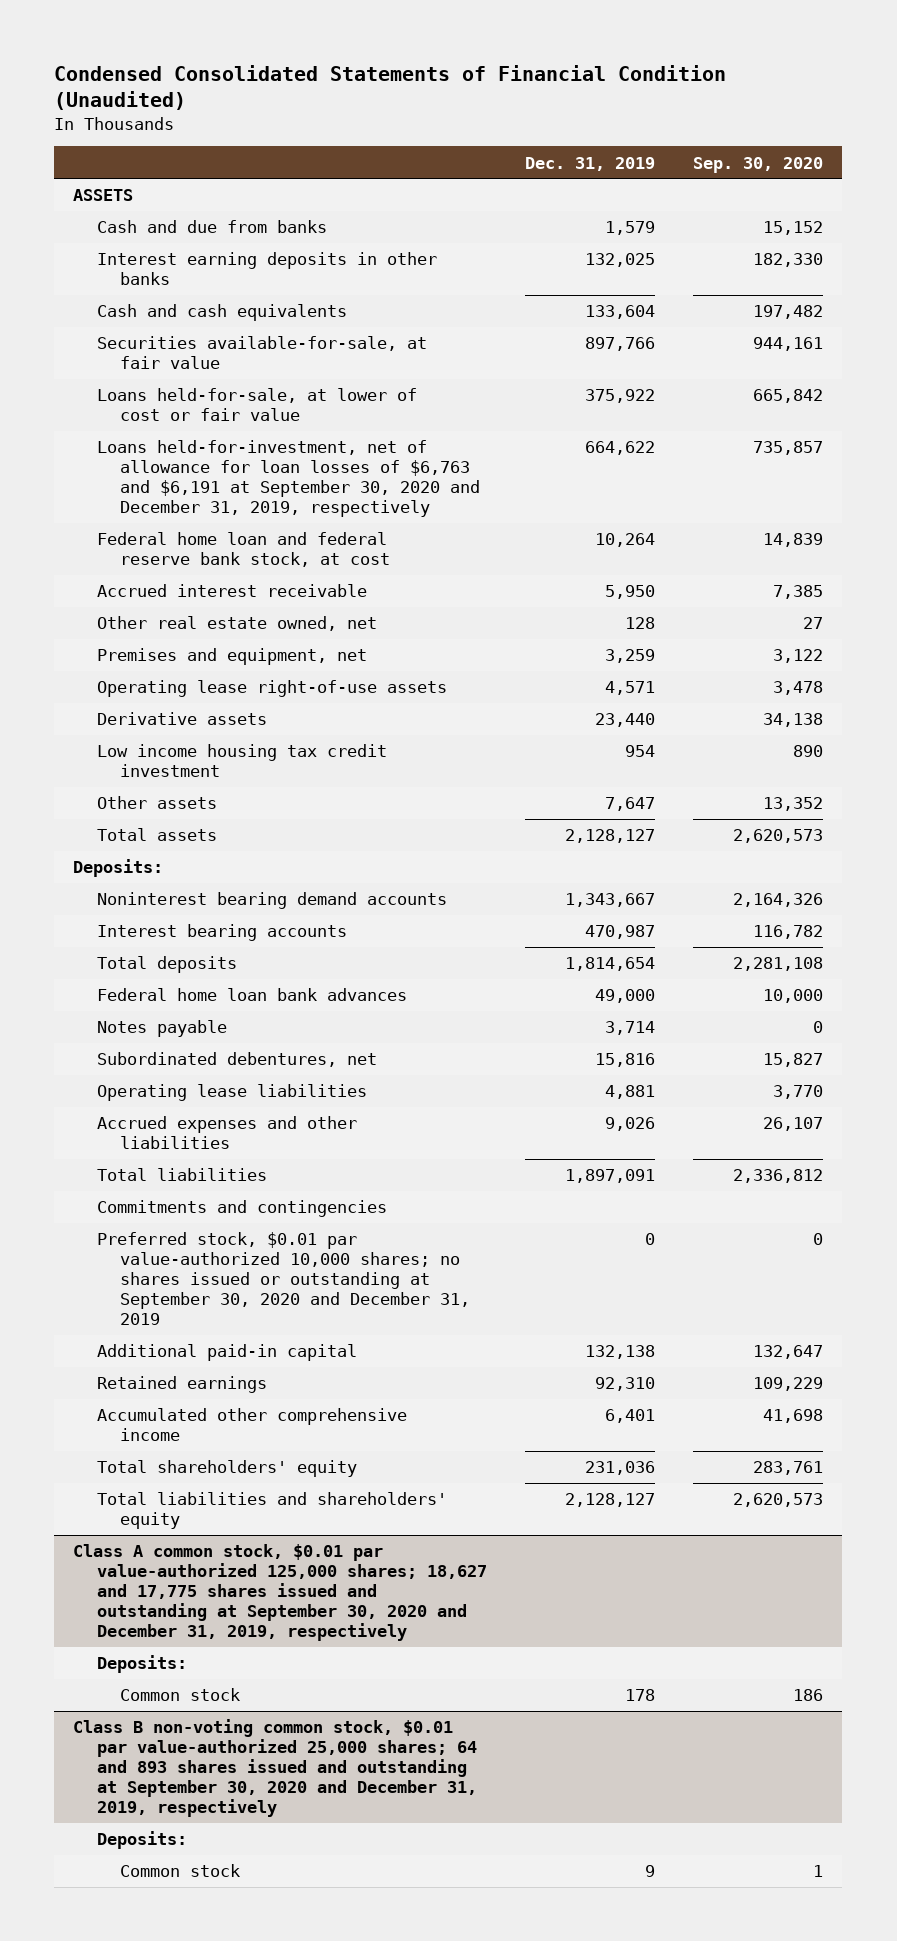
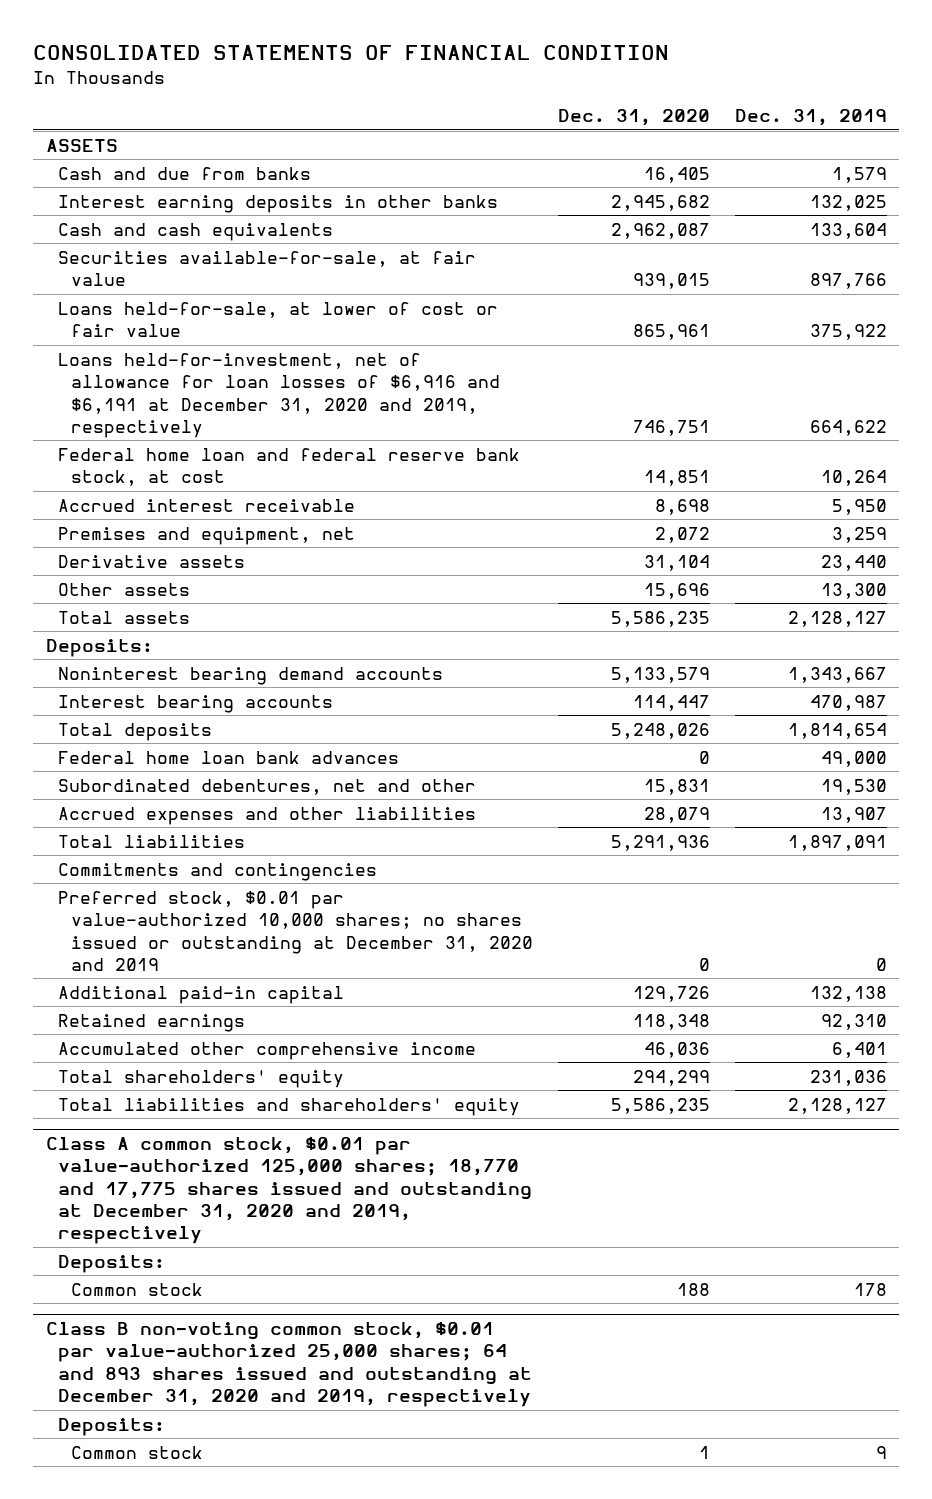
- Condensed Consolidated Statements of Financial Condition (Unaudited)
+ CONSOLIDATED STATEMENTS OF FINANCIAL CONDITION
- | Dec. 31, 2019 | Sep. 30, 2020
+ | Dec. 31, 2020 | Dec. 31, 2019
- Loans held-for-investment, net of allowance for loan losses of $6,763 and $6,191 at September 30, 2020 and December 31, 2019, respectively | 664,622 | 735,857
+ Loans held-for-investment, net of allowance for loan losses of $6,916 and $6,191 at December 31, 2020 and 2019, respectively | 746,751 | 664,622
- Other real estate owned, net | 128 | 27
- Operating lease right-of-use assets | 4,571 | 3,478
- Low income housing tax credit investment | 954 | 890
- Other assets | 7,647 | 13,352
+ Other assets | 15,696 | 13,300
- Notes payable | 3,714 | 0
- Subordinated debentures, net | 15,816 | 15,827
- Operating lease liabilities | 4,881 | 3,770
- Accrued expenses and other liabilities | 9,026 | 26,107
+ Subordinated debentures, net and other | 15,831 | 19,530
+ Accrued expenses and other liabilities | 28,079 | 13,907
- Preferred stock, $0.01 par value-authorized 10,000 shares; no shares issued or outstanding at September 30, 2020 and December 31, 2019 | 0 | 0
+ Preferred stock, $0.01 par value-authorized 10,000 shares; no shares issued or outstanding at December 31, 2020 and 2019 | 0 | 0
- Class A common stock, $0.01 par value-authorized 125,000 shares; 18,627 and 17,775 shares issued and outstanding at September 30, 2020 and December 31, 2019, respectively
+ Class A common stock, $0.01 par value-authorized 125,000 shares; 18,770 and 17,775 shares issued and outstanding at December 31, 2020 and 2019, respectively
- Class B non-voting common stock, $0.01 par value-authorized 25,000 shares; 64 and 893 shares issued and outstanding at September 30, 2020 and December 31, 2019, respectively
+ Class B non-voting common stock, $0.01 par value-authorized 25,000 shares; 64 and 893 shares issued and outstanding at December 31, 2020 and 2019, respectively

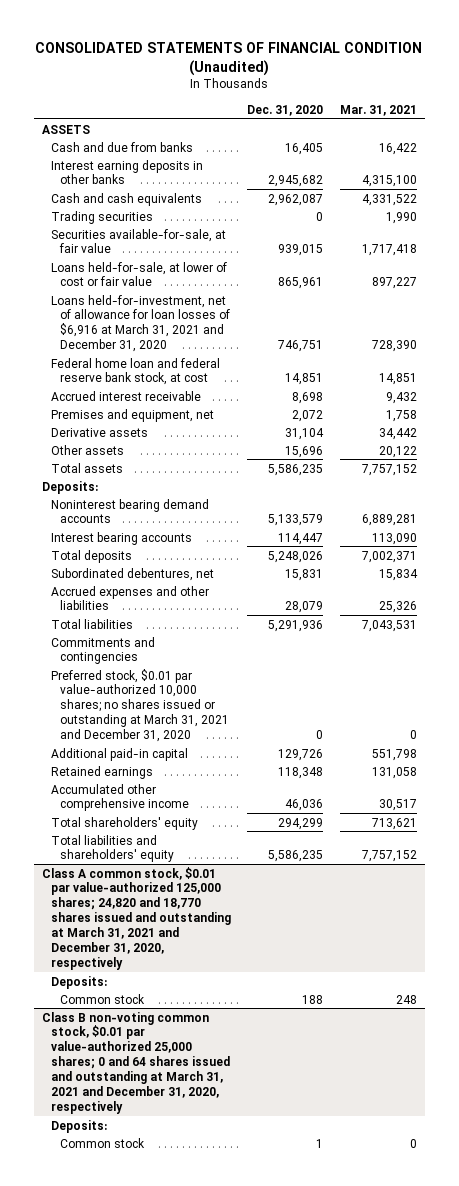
- CONSOLIDATED STATEMENTS OF FINANCIAL CONDITION
+ CONSOLIDATED STATEMENTS OF FINANCIAL CONDITION (Unaudited)
- | Dec. 31, 2020 | Dec. 31, 2019
+ | Dec. 31, 2020 | Mar. 31, 2021
+ Trading securities | 0 | 1,990
- Loans held-for-investment, net of allowance for loan losses of $6,916 and $6,191 at December 31, 2020 and 2019, respectively | 746,751 | 664,622
+ Loans held-for-investment, net of allowance for loan losses of $6,916 at March 31, 2021 and December 31, 2020 | 746,751 | 728,390
- Federal home loan bank advances | 0 | 49,000
- Subordinated debentures, net and other | 15,831 | 19,530
+ Subordinated debentures, net | 15,831 | 15,834
- Preferred stock, $0.01 par value-authorized 10,000 shares; no shares issued or outstanding at December 31, 2020 and 2019 | 0 | 0
+ Preferred stock, $0.01 par value-authorized 10,000 shares; no shares issued or outstanding at March 31, 2021 and December 31, 2020 | 0 | 0
- Class A common stock, $0.01 par value-authorized 125,000 shares; 18,770 and 17,775 shares issued and outstanding at December 31, 2020 and 2019, respectively
+ Class A common stock, $0.01 par value-authorized 125,000 shares; 24,820 and 18,770 shares issued and outstanding at March 31, 2021 and December 31, 2020, respectively
- Class B non-voting common stock, $0.01 par value-authorized 25,000 shares; 64 and 893 shares issued and outstanding at December 31, 2020 and 2019, respectively
+ Class B non-voting common stock, $0.01 par value-authorized 25,000 shares; 0 and 64 shares issued and outstanding at March 31, 2021 and December 31, 2020, respectively

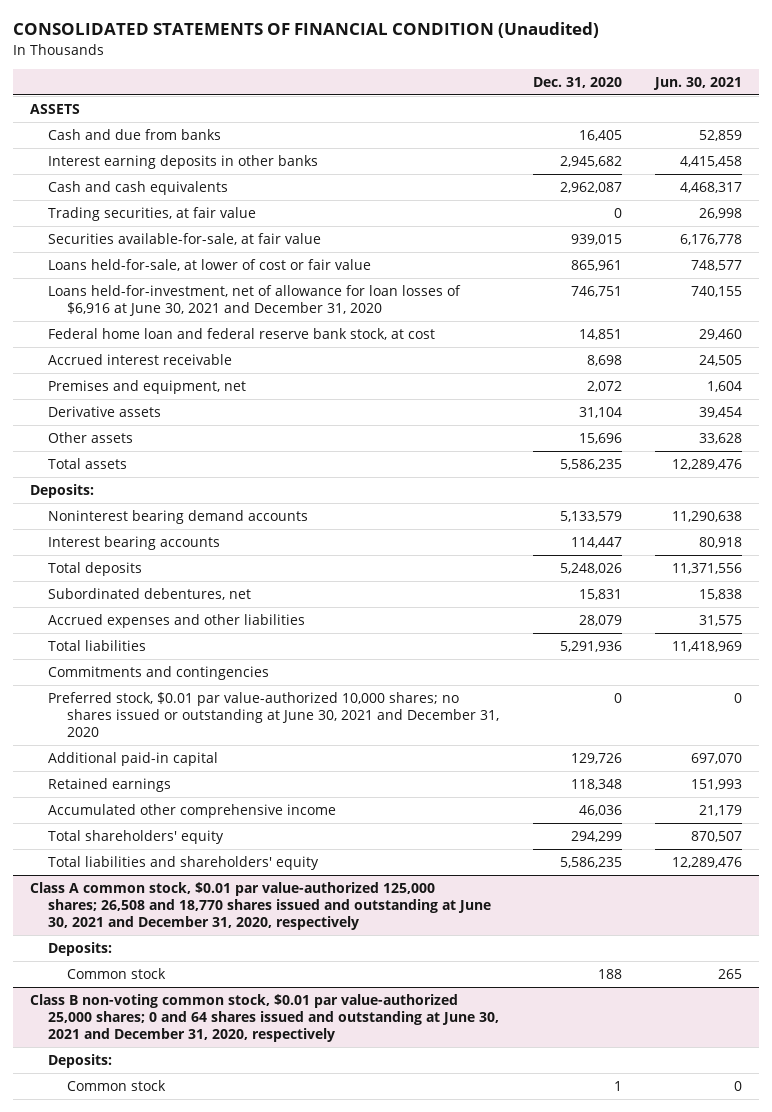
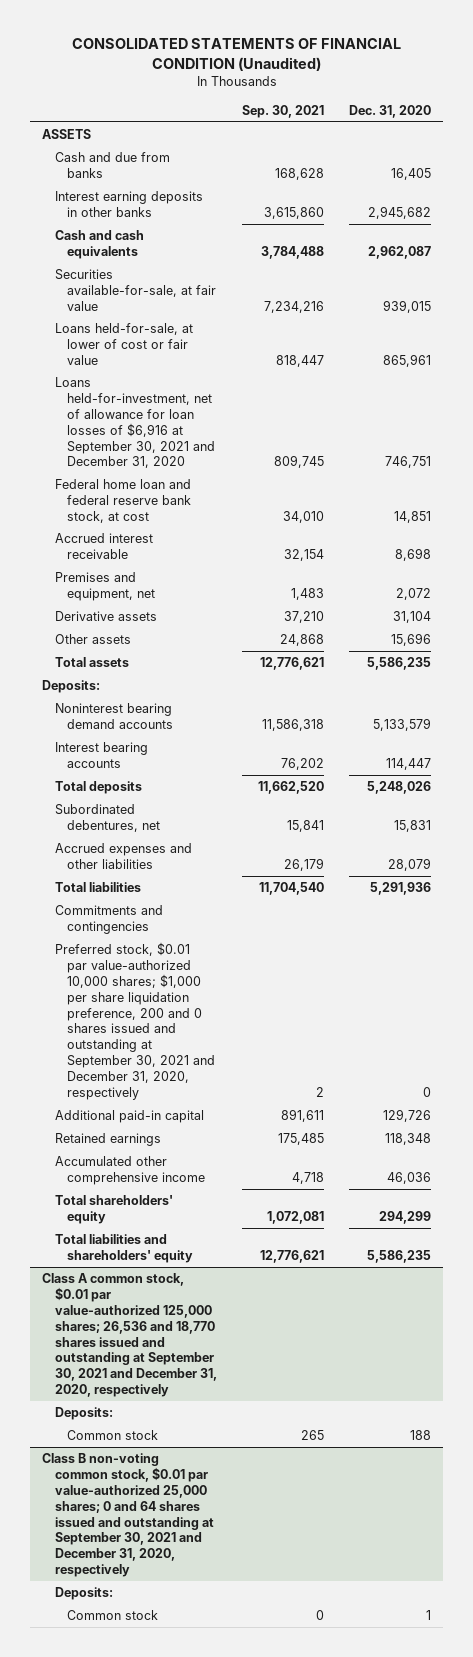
- | Dec. 31, 2020 | Jun. 30, 2021
+ | Sep. 30, 2021 | Dec. 31, 2020
- Trading securities, at fair value | 0 | 26,998
- Loans held-for-investment, net of allowance for loan losses of $6,916 at June 30, 2021 and December 31, 2020 | 746,751 | 740,155
+ Loans held-for-investment, net of allowance for loan losses of $6,916 at September 30, 2021 and December 31, 2020 | 809,745 | 746,751
- Preferred stock, $0.01 par value-authorized 10,000 shares; no shares issued or outstanding at June 30, 2021 and December 31, 2020 | 0 | 0
+ Preferred stock, $0.01 par value-authorized 10,000 shares; $1,000 per share liquidation preference, 200 and 0 shares issued and outstanding at September 30, 2021 and December 31, 2020, respectively | 2 | 0
- Class A common stock, $0.01 par value-authorized 125,000 shares; 26,508 and 18,770 shares issued and outstanding at June 30, 2021 and December 31, 2020, respectively
+ Class A common stock, $0.01 par value-authorized 125,000 shares; 26,536 and 18,770 shares issued and outstanding at September 30, 2021 and December 31, 2020, respectively
- Class B non-voting common stock, $0.01 par value-authorized 25,000 shares; 0 and 64 shares issued and outstanding at June 30, 2021 and December 31, 2020, respectively
+ Class B non-voting common stock, $0.01 par value-authorized 25,000 shares; 0 and 64 shares issued and outstanding at September 30, 2021 and December 31, 2020, respectively

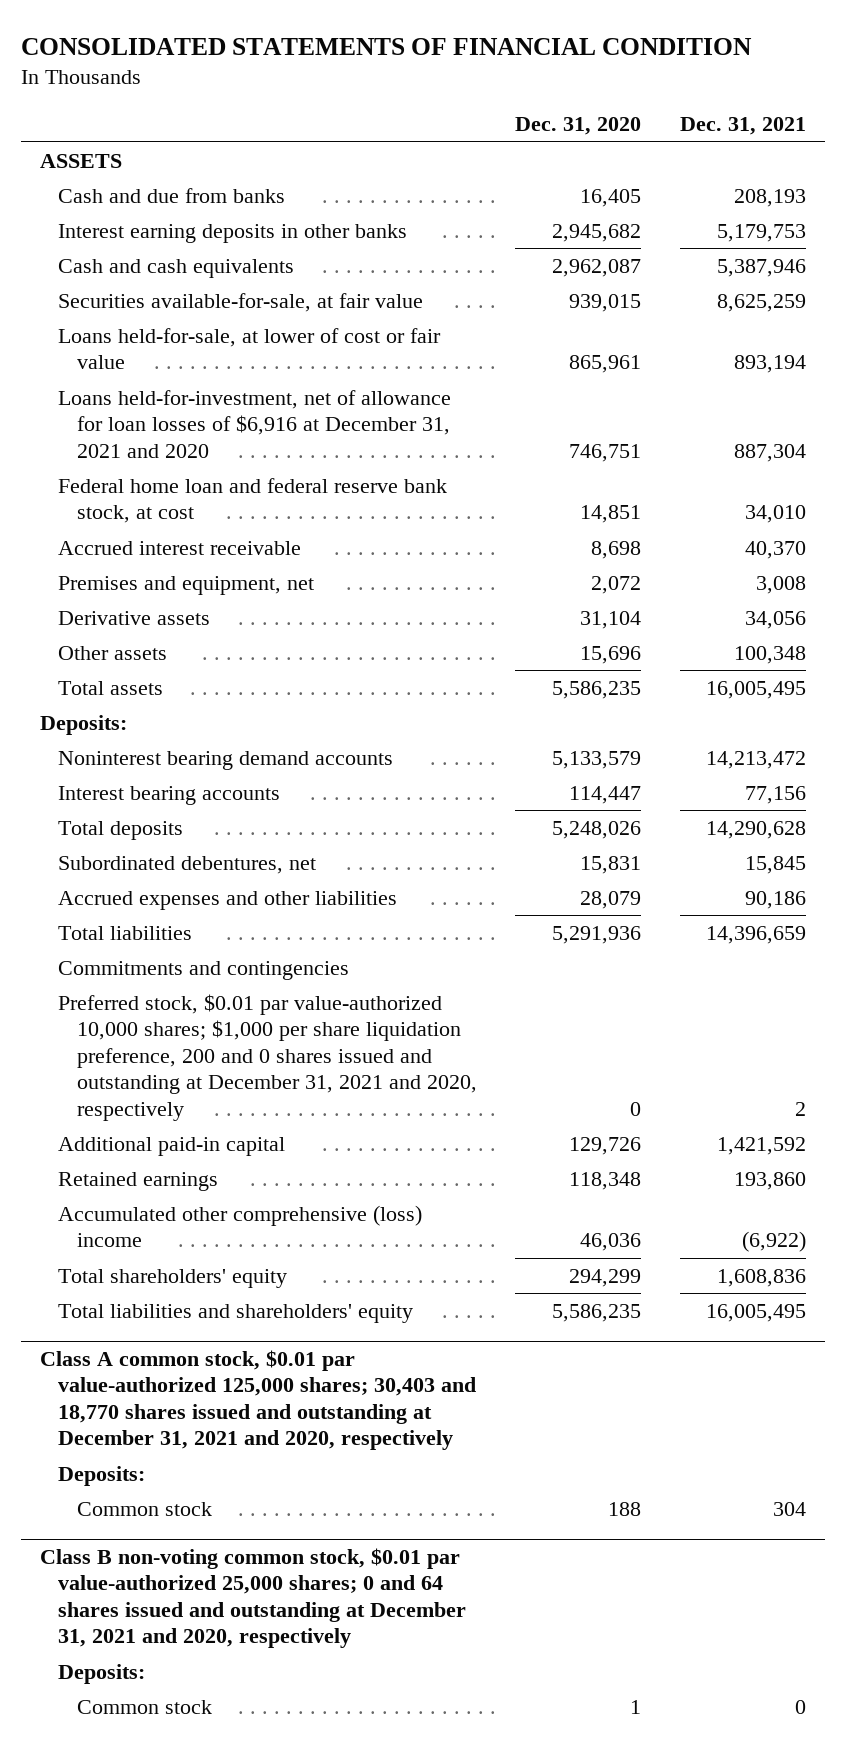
- CONSOLIDATED STATEMENTS OF FINANCIAL CONDITION (Unaudited)
+ CONSOLIDATED STATEMENTS OF FINANCIAL CONDITION
- | Sep. 30, 2021 | Dec. 31, 2020
+ | Dec. 31, 2020 | Dec. 31, 2021
- Loans held-for-investment, net of allowance for loan losses of $6,916 at September 30, 2021 and December 31, 2020 | 809,745 | 746,751
+ Loans held-for-investment, net of allowance for loan losses of $6,916 at December 31, 2021 and 2020 | 746,751 | 887,304
- Preferred stock, $0.01 par value-authorized 10,000 shares; $1,000 per share liquidation preference, 200 and 0 shares issued and outstanding at September 30, 2021 and December 31, 2020, respectively | 2 | 0
+ Preferred stock, $0.01 par value-authorized 10,000 shares; $1,000 per share liquidation preference, 200 and 0 shares issued and outstanding at December 31, 2021 and 2020, respectively | 0 | 2
- Accumulated other comprehensive income | 4,718 | 46,036
+ Accumulated other comprehensive (loss) income | 46,036 | (6,922)
- Class A common stock, $0.01 par value-authorized 125,000 shares; 26,536 and 18,770 shares issued and outstanding at September 30, 2021 and December 31, 2020, respectively
+ Class A common stock, $0.01 par value-authorized 125,000 shares; 30,403 and 18,770 shares issued and outstanding at December 31, 2021 and 2020, respectively
- Class B non-voting common stock, $0.01 par value-authorized 25,000 shares; 0 and 64 shares issued and outstanding at September 30, 2021 and December 31, 2020, respectively
+ Class B non-voting common stock, $0.01 par value-authorized 25,000 shares; 0 and 64 shares issued and outstanding at December 31, 2021 and 2020, respectively

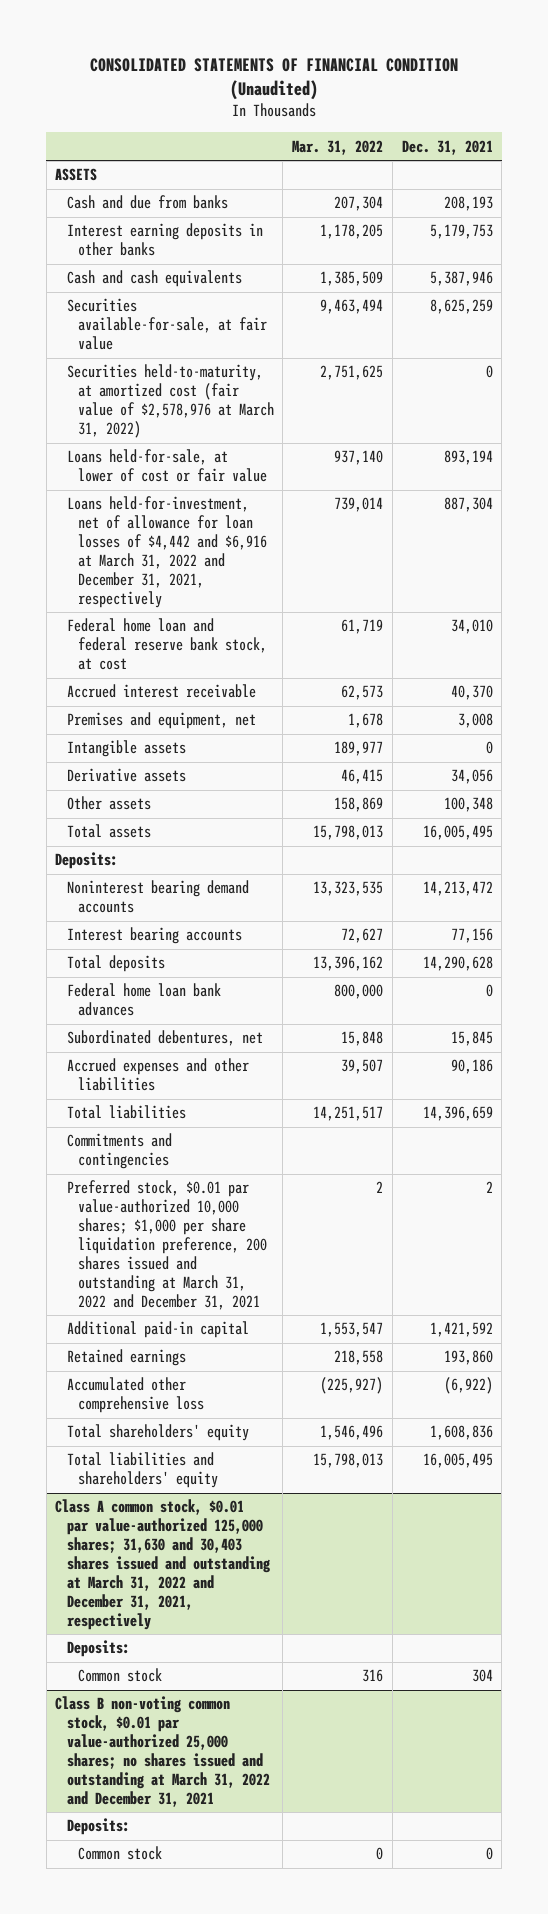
- CONSOLIDATED STATEMENTS OF FINANCIAL CONDITION
+ CONSOLIDATED STATEMENTS OF FINANCIAL CONDITION (Unaudited)
- | Dec. 31, 2020 | Dec. 31, 2021
+ | Mar. 31, 2022 | Dec. 31, 2021
+ Securities held-to-maturity, at amortized cost (fair value of $2,578,976 at March 31, 2022) | 2,751,625 | 0
- Loans held-for-investment, net of allowance for loan losses of $6,916 at December 31, 2021 and 2020 | 746,751 | 887,304
+ Loans held-for-investment, net of allowance for loan losses of $4,442 and $6,916 at March 31, 2022 and December 31, 2021, respectively | 739,014 | 887,304
+ Intangible assets | 189,977 | 0
+ Federal home loan bank advances | 800,000 | 0
- Preferred stock, $0.01 par value-authorized 10,000 shares; $1,000 per share liquidation preference, 200 and 0 shares issued and outstanding at December 31, 2021 and 2020, respectively | 0 | 2
+ Preferred stock, $0.01 par value-authorized 10,000 shares; $1,000 per share liquidation preference, 200 shares issued and outstanding at March 31, 2022 and December 31, 2021 | 2 | 2
- Accumulated other comprehensive (loss) income | 46,036 | (6,922)
+ Accumulated other comprehensive loss | (225,927) | (6,922)
- Class A common stock, $0.01 par value-authorized 125,000 shares; 30,403 and 18,770 shares issued and outstanding at December 31, 2021 and 2020, respectively
+ Class A common stock, $0.01 par value-authorized 125,000 shares; 31,630 and 30,403 shares issued and outstanding at March 31, 2022 and December 31, 2021, respectively
- Class B non-voting common stock, $0.01 par value-authorized 25,000 shares; 0 and 64 shares issued and outstanding at December 31, 2021 and 2020, respectively
+ Class B non-voting common stock, $0.01 par value-authorized 25,000 shares; no shares issued and outstanding at March 31, 2022 and December 31, 2021

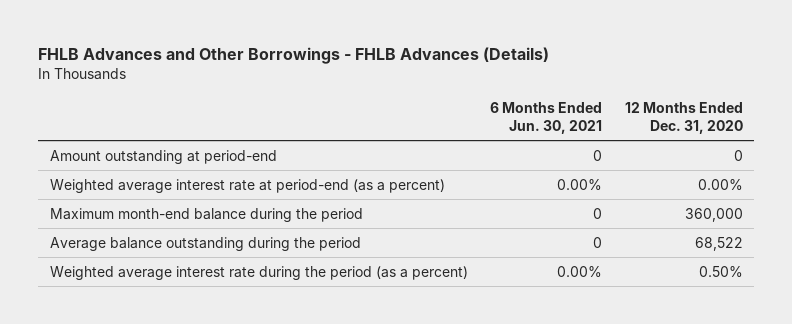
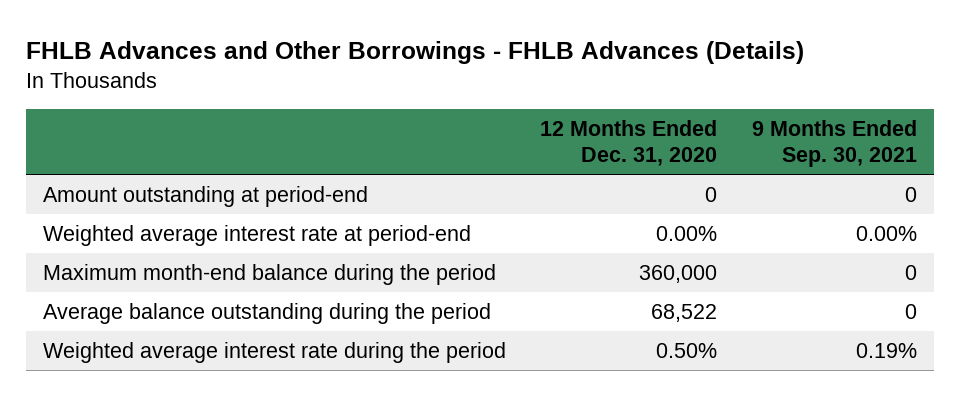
- | 6 Months Ended Jun. 30, 2021 | 12 Months Ended Dec. 31, 2020
+ | 12 Months Ended Dec. 31, 2020 | 9 Months Ended Sep. 30, 2021
- Weighted average interest rate at period-end (as a percent) | 0.00% | 0.00%
+ Weighted average interest rate at period-end | 0.00% | 0.00%
- Weighted average interest rate during the period (as a percent) | 0.00% | 0.50%
+ Weighted average interest rate during the period | 0.50% | 0.19%

